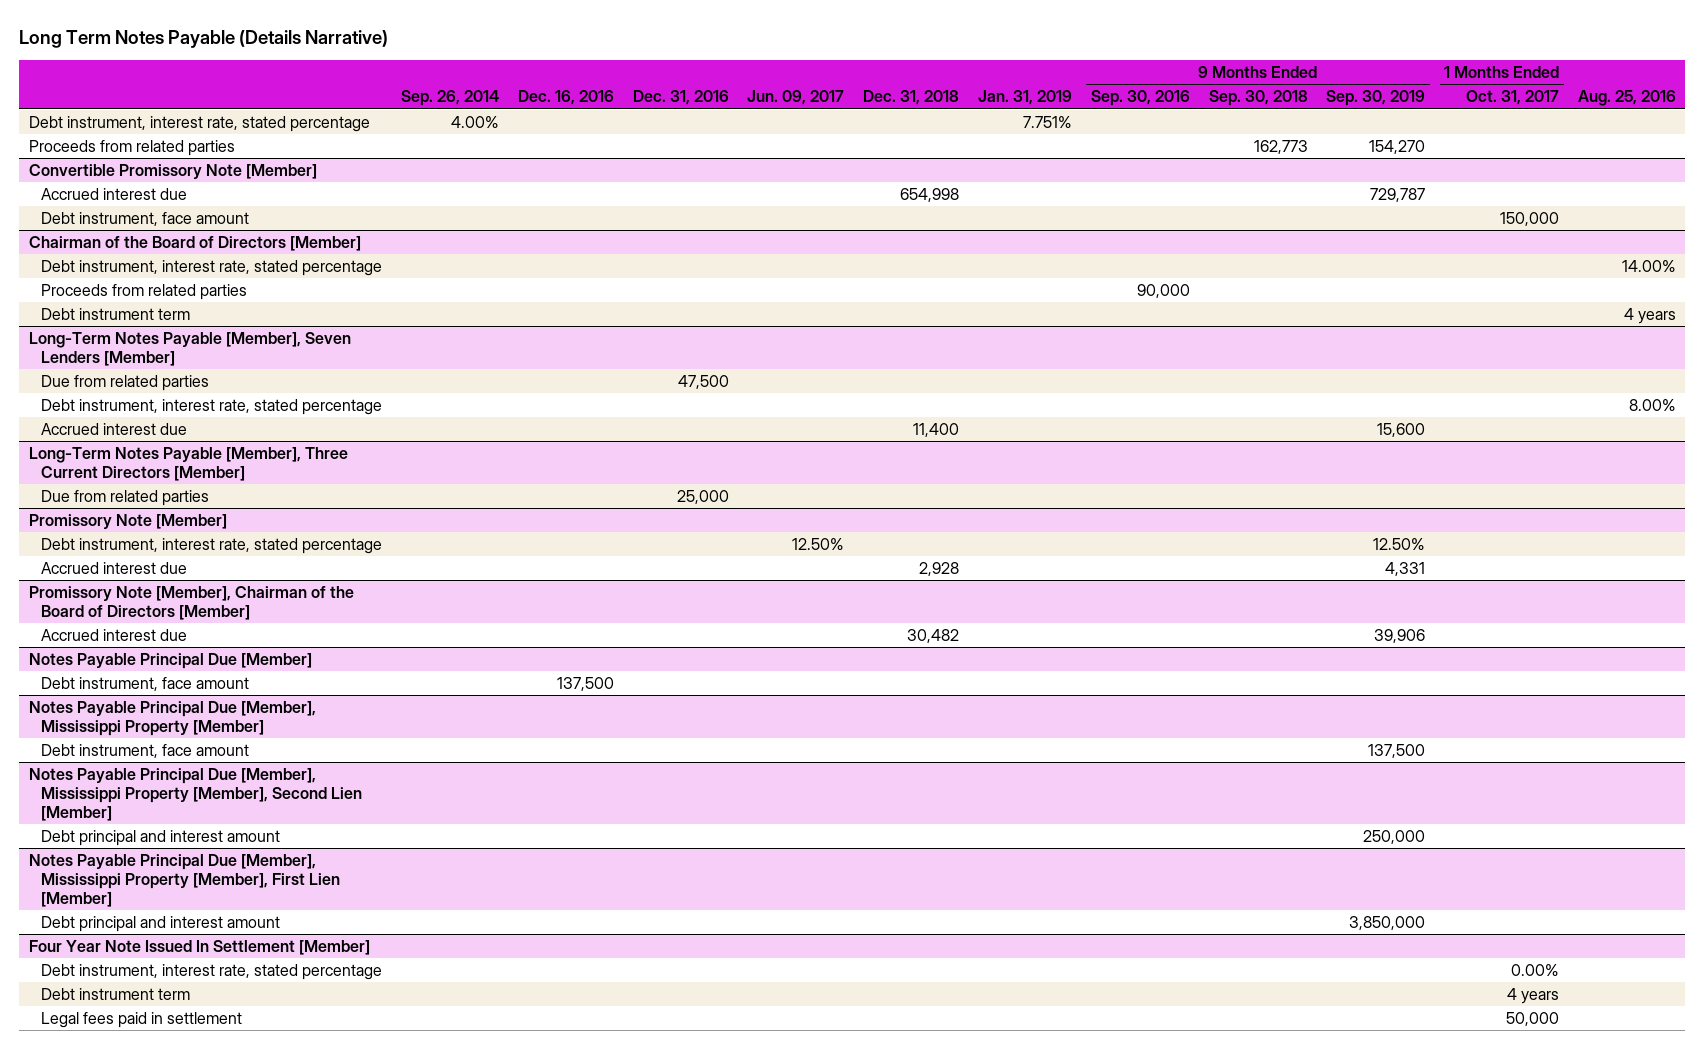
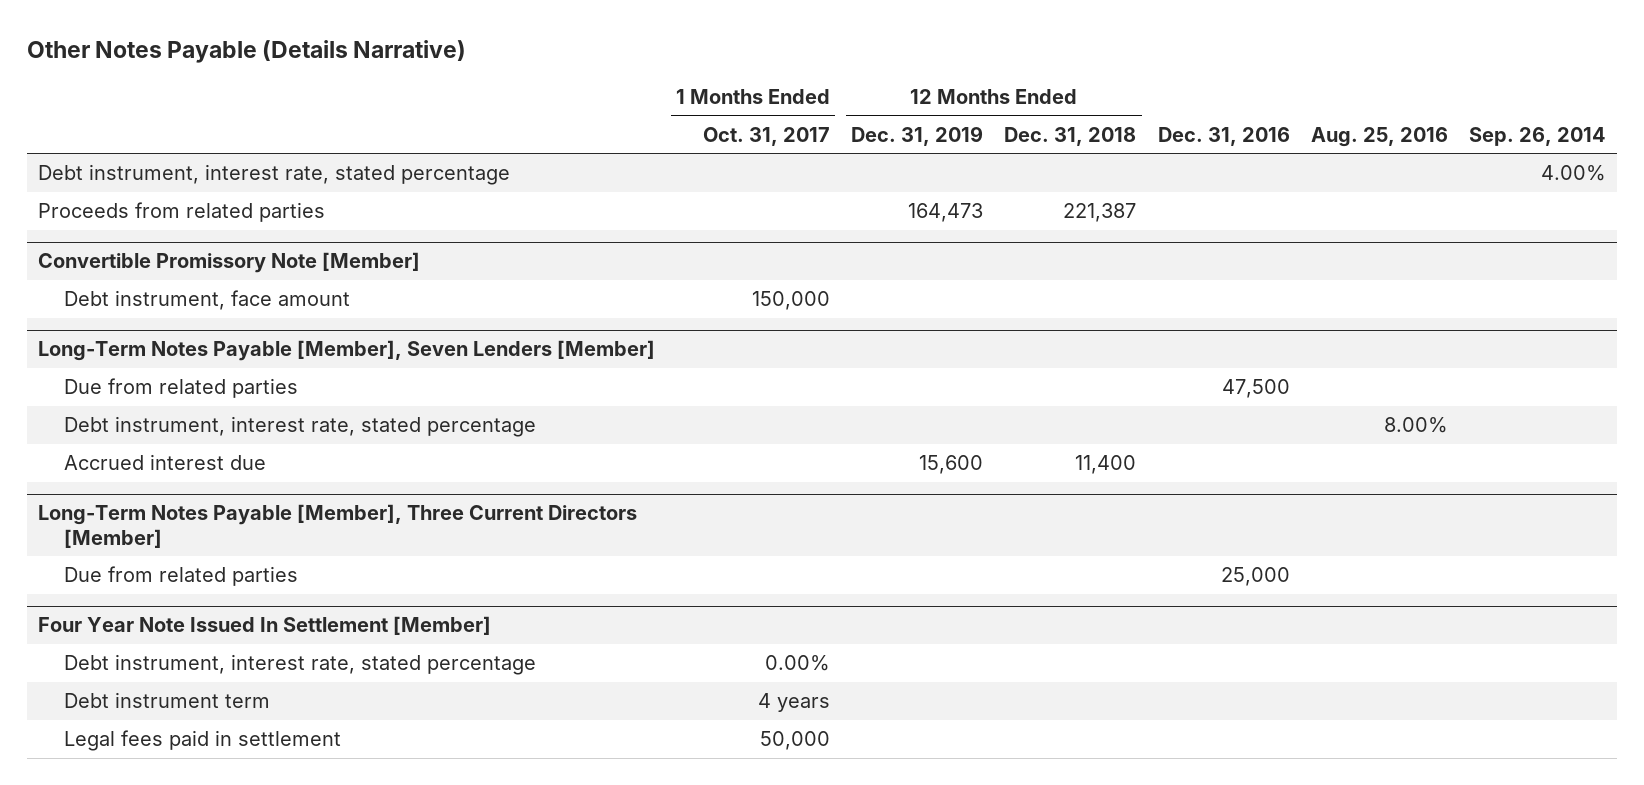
- Long Term Notes Payable (Details Narrative)
+ Other Notes Payable (Details Narrative)
- | Sep. 26, 2014 | Dec. 16, 2016 | Dec. 31, 2016 | Jun. 09, 2017 | Dec. 31, 2018 | Jan. 31, 2019 | 9 Months Ended Sep. 30, 2016 | 9 Months Ended Sep. 30, 2018 | 9 Months Ended Sep. 30, 2019 | 1 Months Ended Oct. 31, 2017 | Aug. 25, 2016
+ | 1 Months Ended Oct. 31, 2017 | 12 Months Ended Dec. 31, 2019 | 12 Months Ended Dec. 31, 2018 | Dec. 31, 2016 | Aug. 25, 2016 | Sep. 26, 2014
@ Convertible Promissory Note [Member]
- Accrued interest due | | | | | 654,998 | | | | 729,787 | |
- Chairman of the Board of Directors [Member]
- Debt instrument, interest rate, stated percentage | | | | | | | | | | | 14.00%
- Proceeds from related parties | | | | | | | 90,000 | | | |
- Debt instrument term | | | | | | | | | | | 4 years
- Promissory Note [Member]
- Debt instrument, interest rate, stated percentage | | | | 12.50% | | | | | 12.50% | |
- Accrued interest due | | | | | 2,928 | | | | 4,331 | |
- Promissory Note [Member], Chairman of the Board of Directors [Member]
- Accrued interest due | | | | | 30,482 | | | | 39,906 | |
- Notes Payable Principal Due [Member]
- Debt instrument, face amount | | 137,500 | | | | | | | | |
- Notes Payable Principal Due [Member], Mississippi Property [Member]
- Debt instrument, face amount | | | | | | | | | 137,500 | |
- Notes Payable Principal Due [Member], Mississippi Property [Member], Second Lien [Member]
- Debt principal and interest amount | | | | | | | | | 250,000 | |
- Notes Payable Principal Due [Member], Mississippi Property [Member], First Lien [Member]
- Debt principal and interest amount | | | | | | | | | 3,850,000 | |

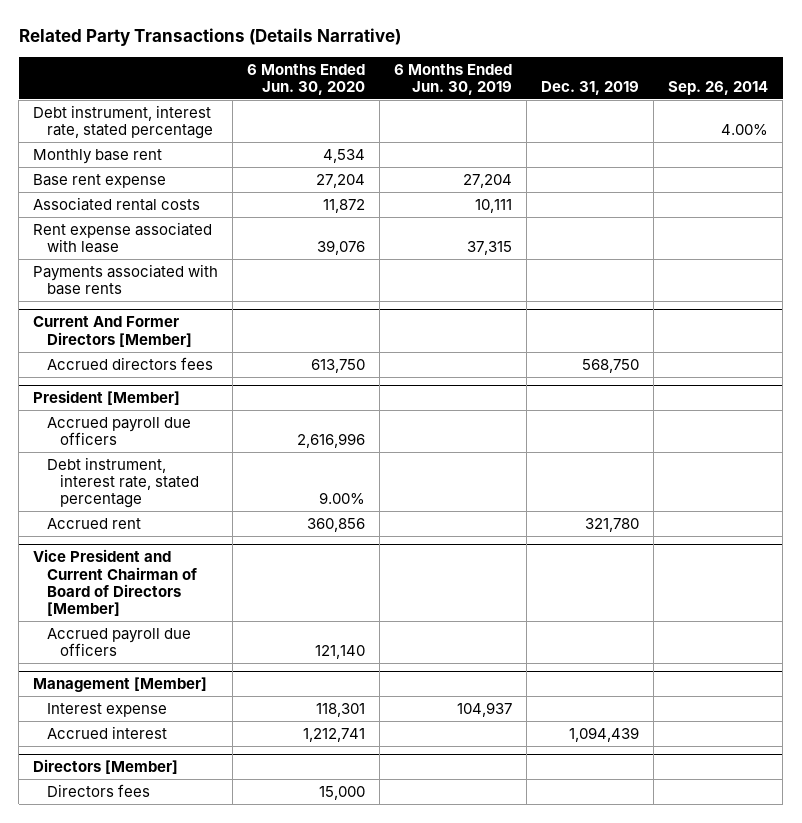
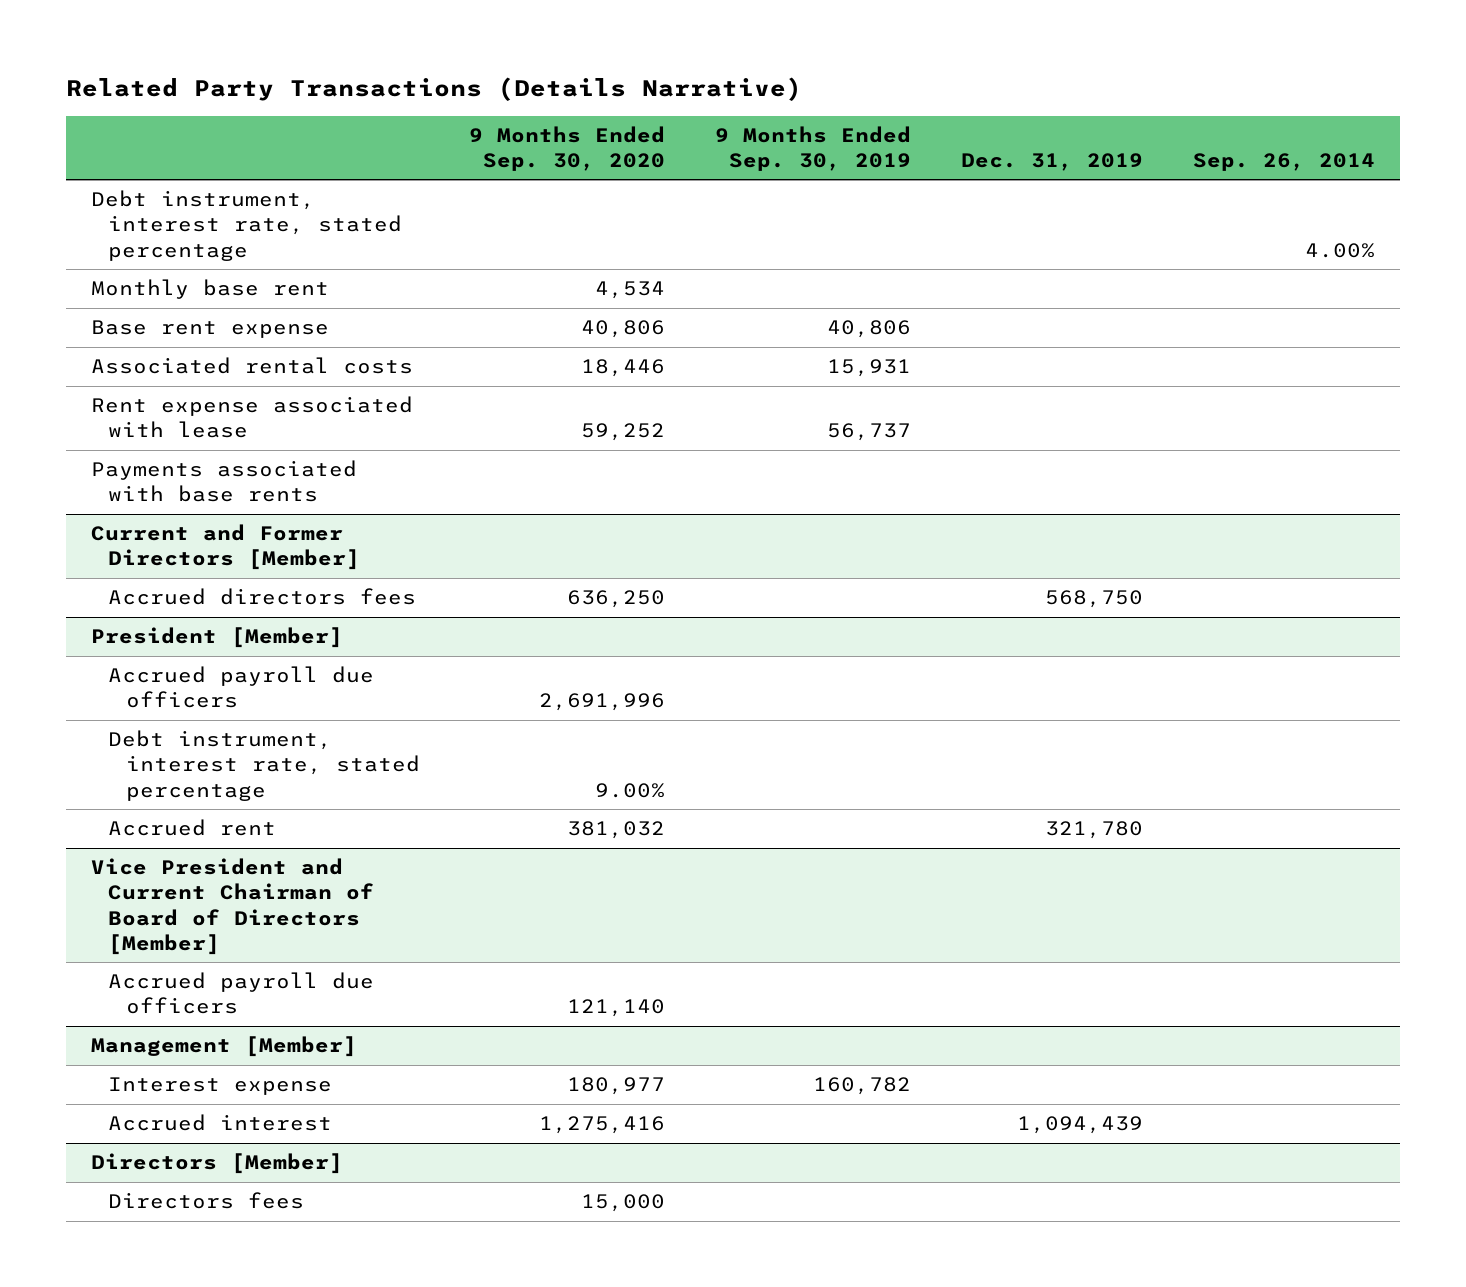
- | 6 Months Ended Jun. 30, 2020 | 6 Months Ended Jun. 30, 2019 | Dec. 31, 2019 | Sep. 26, 2014
+ | 9 Months Ended Sep. 30, 2020 | 9 Months Ended Sep. 30, 2019 | Dec. 31, 2019 | Sep. 26, 2014
- Current And Former Directors [Member]
+ Current and Former Directors [Member]

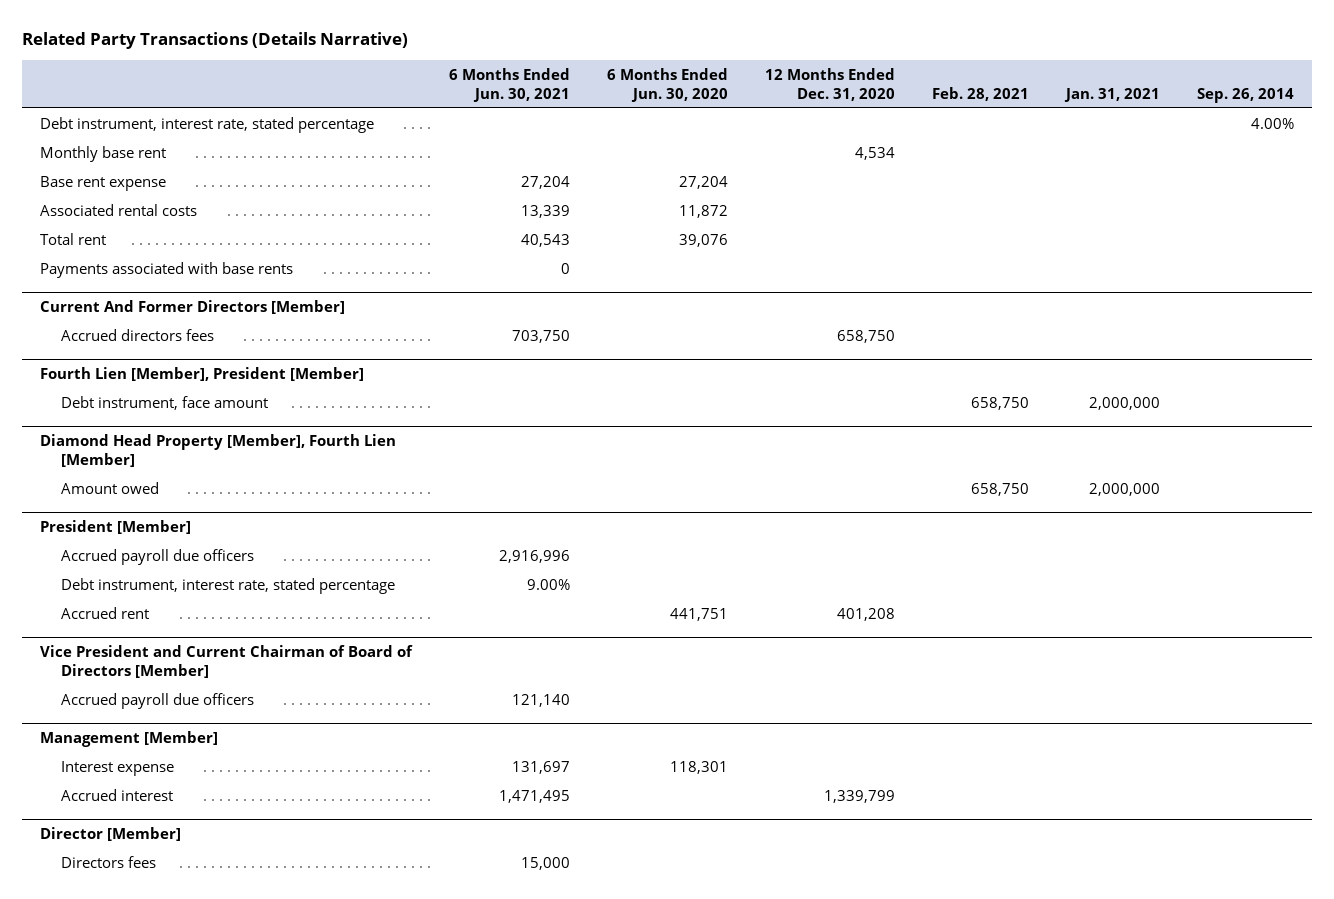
- | 9 Months Ended Sep. 30, 2020 | 9 Months Ended Sep. 30, 2019 | Dec. 31, 2019 | Sep. 26, 2014
+ | 6 Months Ended Jun. 30, 2021 | 6 Months Ended Jun. 30, 2020 | 12 Months Ended Dec. 31, 2020 | Feb. 28, 2021 | Jan. 31, 2021 | Sep. 26, 2014
- Rent expense associated with lease | 59,252 | 56,737 | |
+ Total rent | 40,543 | 39,076 | | | |
- Current and Former Directors [Member]
+ Current And Former Directors [Member]
+ Fourth Lien [Member], President [Member]
+ Debt instrument, face amount | | | | 658,750 | 2,000,000 |
+ Diamond Head Property [Member], Fourth Lien [Member]
+ Amount owed | | | | 658,750 | 2,000,000 |
- Directors [Member]
+ Director [Member]

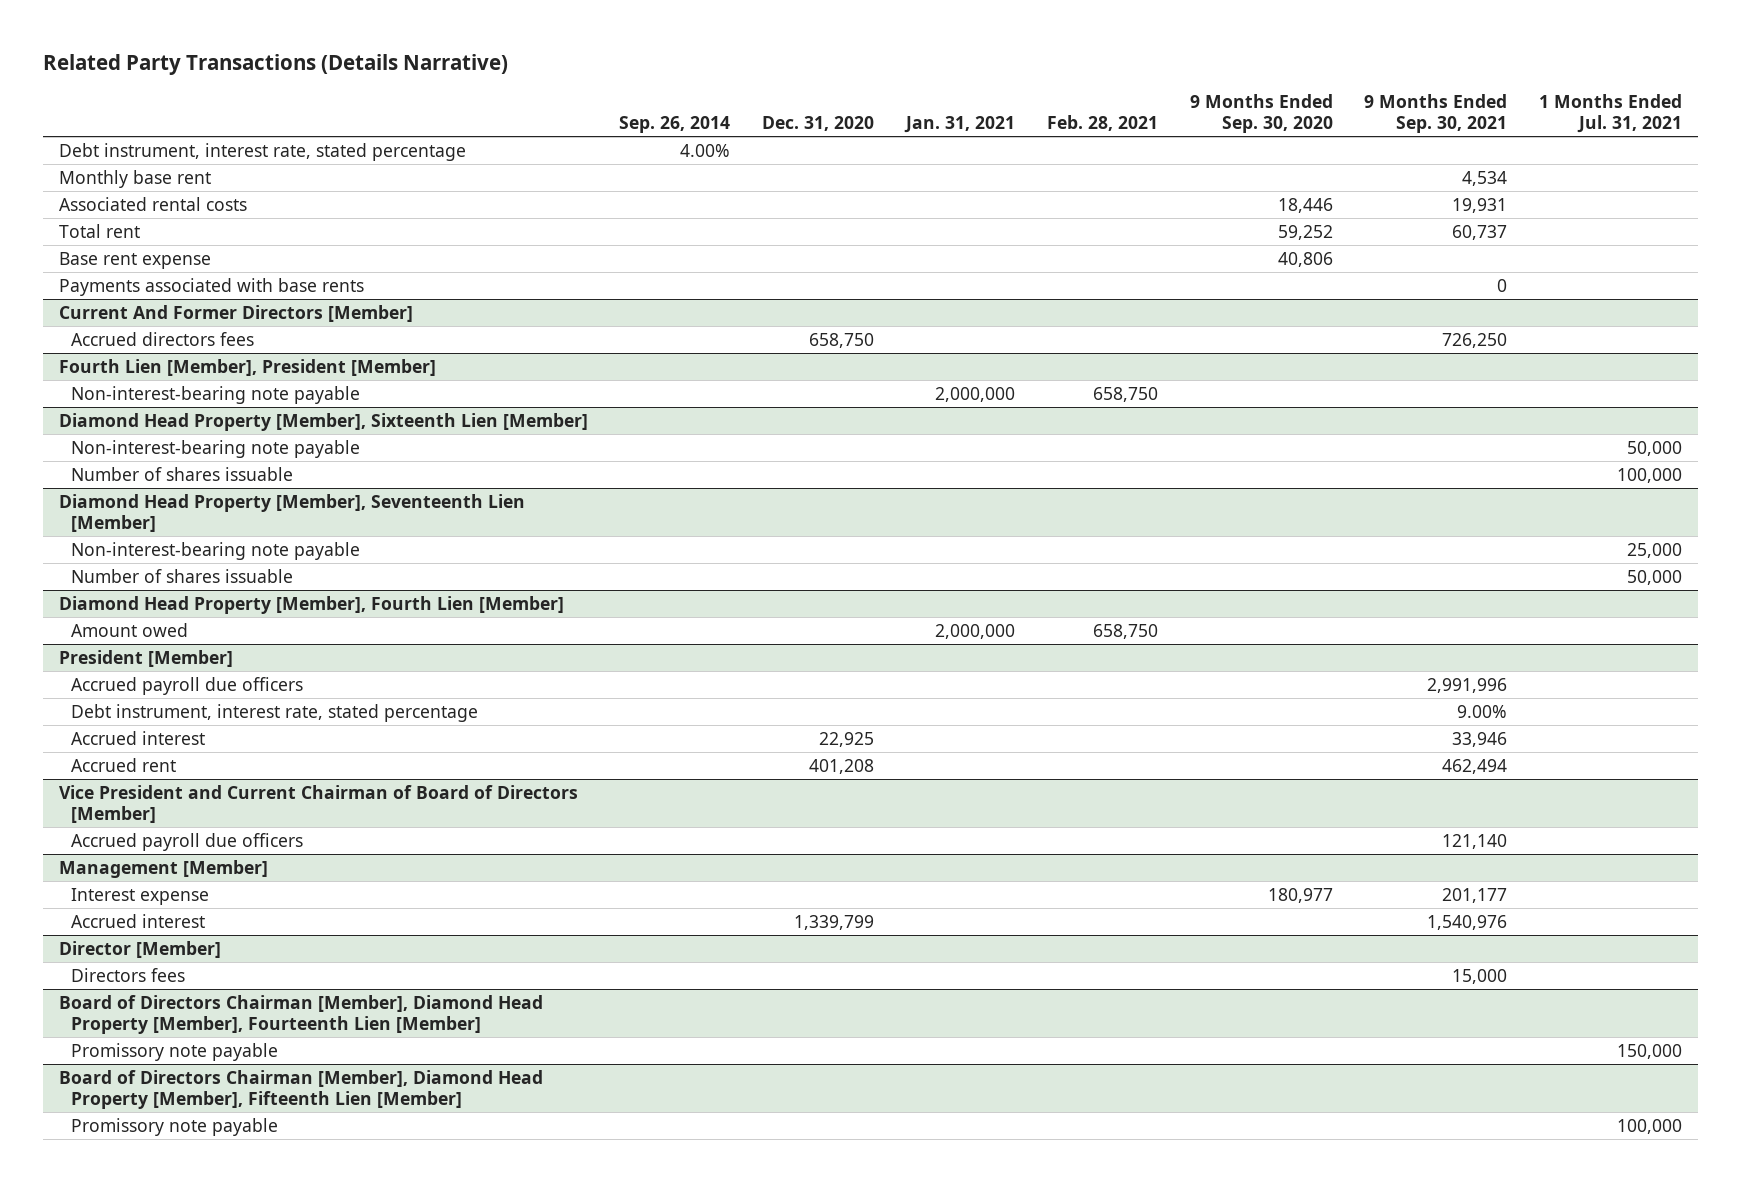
- | 6 Months Ended Jun. 30, 2021 | 6 Months Ended Jun. 30, 2020 | 12 Months Ended Dec. 31, 2020 | Feb. 28, 2021 | Jan. 31, 2021 | Sep. 26, 2014
+ | Sep. 26, 2014 | Dec. 31, 2020 | Jan. 31, 2021 | Feb. 28, 2021 | 9 Months Ended Sep. 30, 2020 | 9 Months Ended Sep. 30, 2021 | 1 Months Ended Jul. 31, 2021
moved down: Base rent expense | | | | | 40,806 | |
@ Fourth Lien [Member], President [Member]
- Debt instrument, face amount | | | | 658,750 | 2,000,000 |
+ Non-interest-bearing note payable | | | 2,000,000 | 658,750 | | |
+ Diamond Head Property [Member], Sixteenth Lien [Member]
+ Non-interest-bearing note payable | | | | | | | 50,000
+ Number of shares issuable | | | | | | | 100,000
+ Diamond Head Property [Member], Seventeenth Lien [Member]
+ Non-interest-bearing note payable | | | | | | | 25,000
+ Number of shares issuable | | | | | | | 50,000
@ President [Member]
+ Accrued interest | | 22,925 | | | | 33,946 |
+ Board of Directors Chairman [Member], Diamond Head Property [Member], Fourteenth Lien [Member]
+ Promissory note payable | | | | | | | 150,000
+ Board of Directors Chairman [Member], Diamond Head Property [Member], Fifteenth Lien [Member]
+ Promissory note payable | | | | | | | 100,000

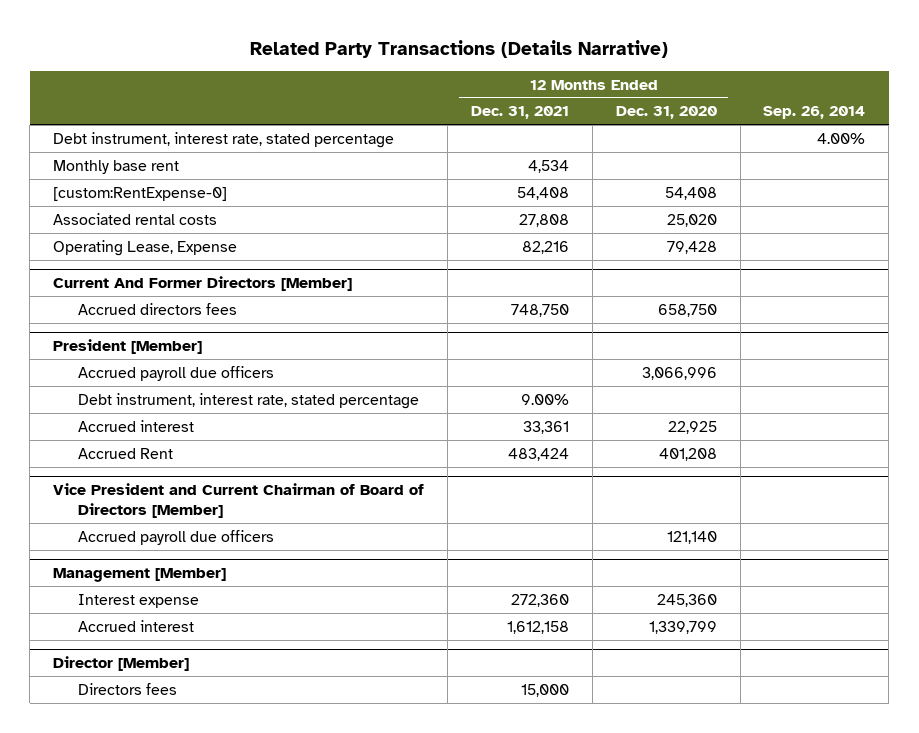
- | Sep. 26, 2014 | Dec. 31, 2020 | Jan. 31, 2021 | Feb. 28, 2021 | 9 Months Ended Sep. 30, 2020 | 9 Months Ended Sep. 30, 2021 | 1 Months Ended Jul. 31, 2021
+ | 12 Months Ended Dec. 31, 2021 | 12 Months Ended Dec. 31, 2020 | Sep. 26, 2014
+ [custom:RentExpense-0] | 54,408 | 54,408 |
- Total rent | | | | | 59,252 | 60,737 |
- Base rent expense | | | | | 40,806 | |
- Payments associated with base rents | | | | | | 0 |
+ Operating Lease, Expense | 82,216 | 79,428 |
- Fourth Lien [Member], President [Member]
- Non-interest-bearing note payable | | | 2,000,000 | 658,750 | | |
- Diamond Head Property [Member], Sixteenth Lien [Member]
- Non-interest-bearing note payable | | | | | | | 50,000
- Number of shares issuable | | | | | | | 100,000
- Diamond Head Property [Member], Seventeenth Lien [Member]
- Non-interest-bearing note payable | | | | | | | 25,000
- Number of shares issuable | | | | | | | 50,000
- Diamond Head Property [Member], Fourth Lien [Member]
- Amount owed | | | 2,000,000 | 658,750 | | |
@ President [Member]
- Accrued rent | | 401,208 | | | | 462,494 |
+ Accrued Rent | 483,424 | 401,208 |
- Board of Directors Chairman [Member], Diamond Head Property [Member], Fourteenth Lien [Member]
- Promissory note payable | | | | | | | 150,000
- Board of Directors Chairman [Member], Diamond Head Property [Member], Fifteenth Lien [Member]
- Promissory note payable | | | | | | | 100,000

